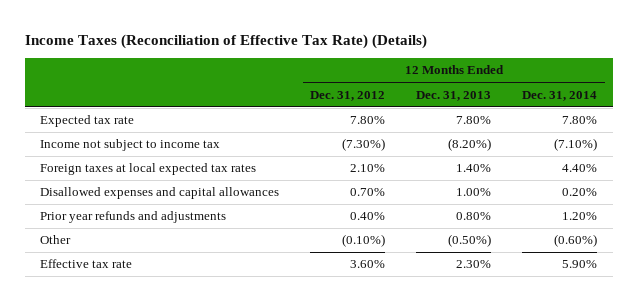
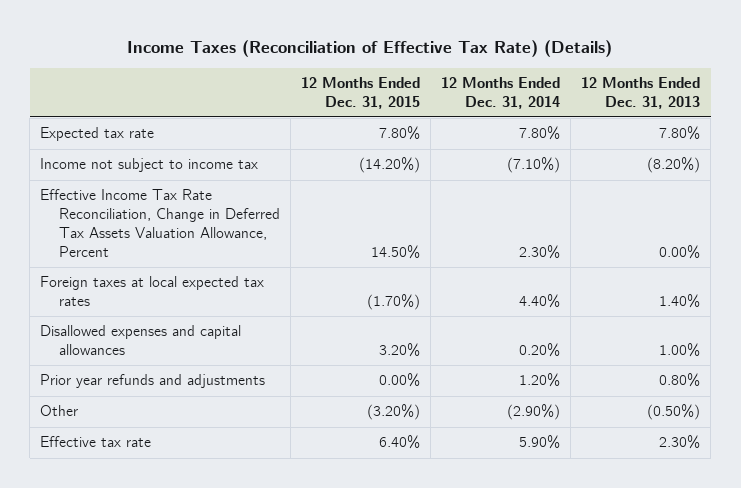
- | 12 Months Ended Dec. 31, 2012 | 12 Months Ended Dec. 31, 2013 | 12 Months Ended Dec. 31, 2014
+ | 12 Months Ended Dec. 31, 2015 | 12 Months Ended Dec. 31, 2014 | 12 Months Ended Dec. 31, 2013
+ Effective Income Tax Rate Reconciliation, Change in Deferred Tax Assets Valuation Allowance, Percent | 14.50% | 2.30% | 0.00%
- Other | (0.10%) | (0.50%) | (0.60%)
+ Other | (3.20%) | (2.90%) | (0.50%)

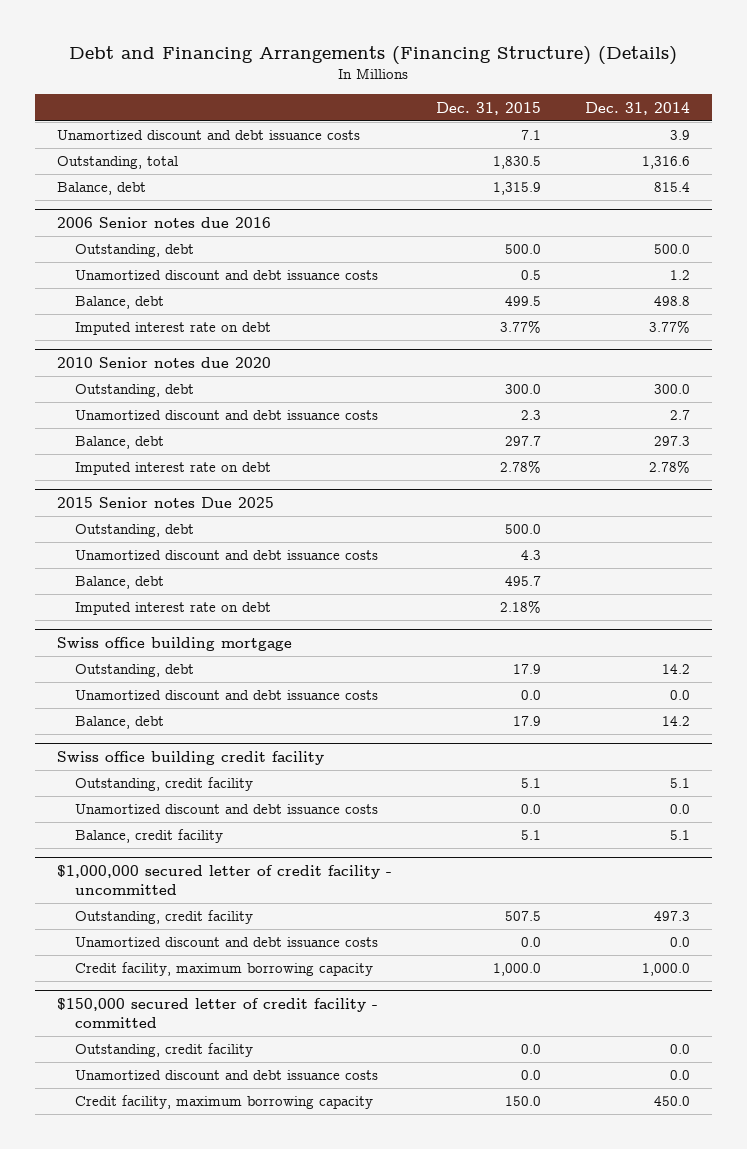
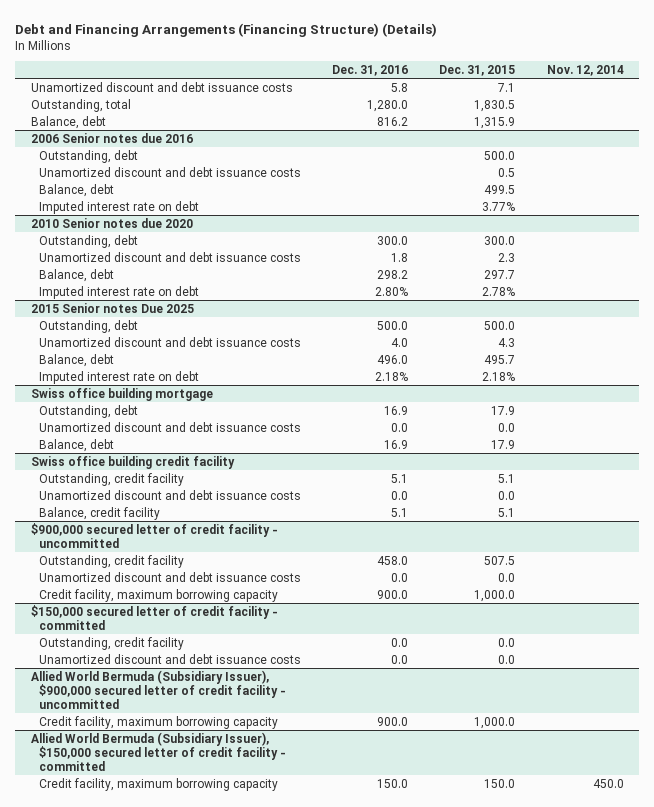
- | Dec. 31, 2015 | Dec. 31, 2014
+ | Dec. 31, 2016 | Dec. 31, 2015 | Nov. 12, 2014
- $1,000,000 secured letter of credit facility - uncommitted
+ $900,000 secured letter of credit facility - uncommitted
+ Allied World Bermuda (Subsidiary Issuer), $900,000 secured letter of credit facility - uncommitted
+ Credit facility, maximum borrowing capacity | 900.0 | 1,000.0 |
+ Allied World Bermuda (Subsidiary Issuer), $150,000 secured letter of credit facility - committed

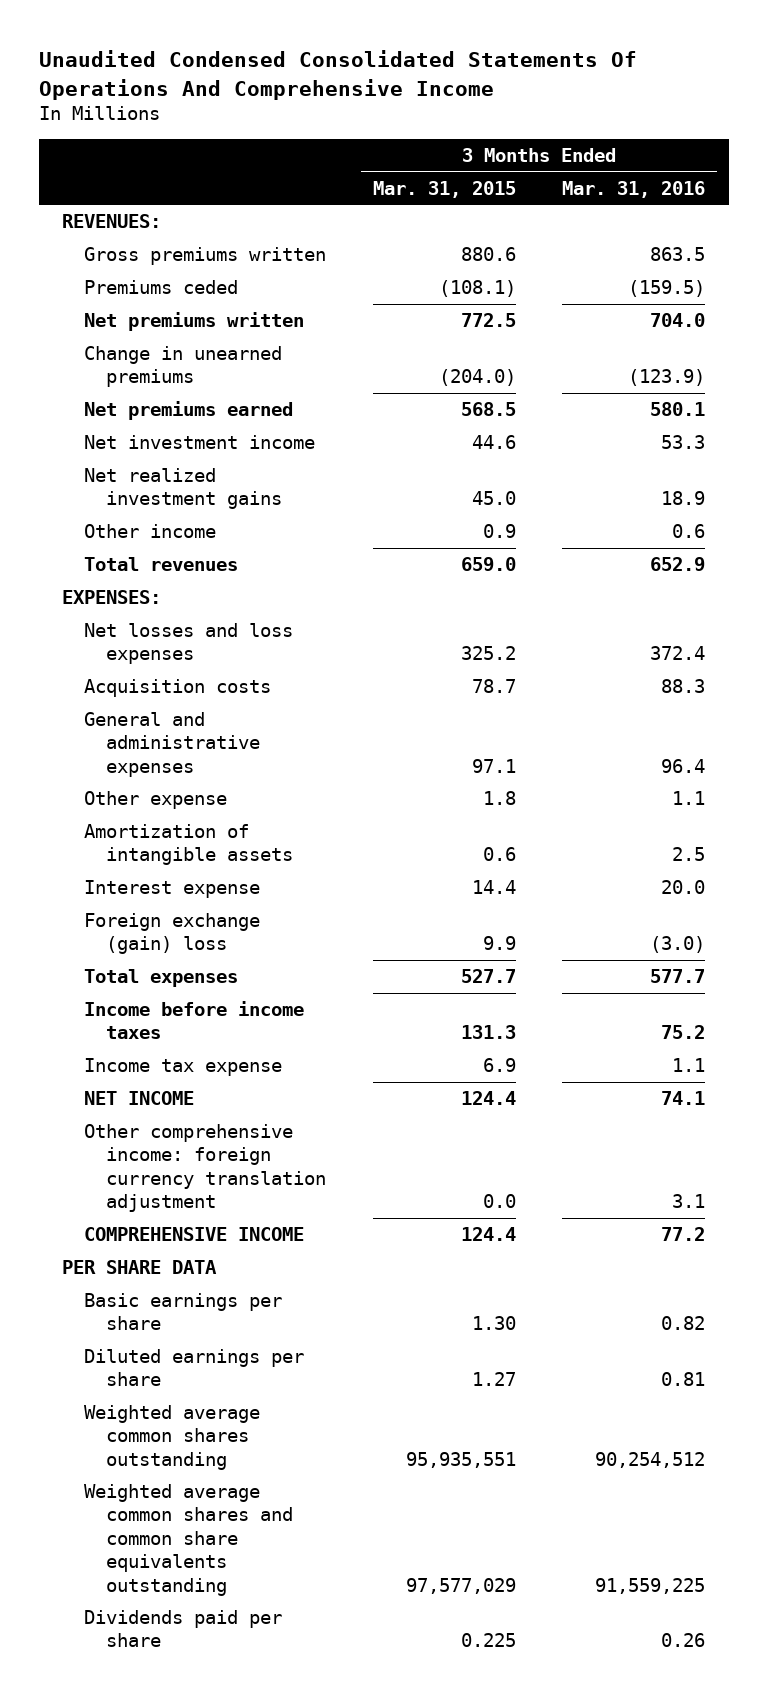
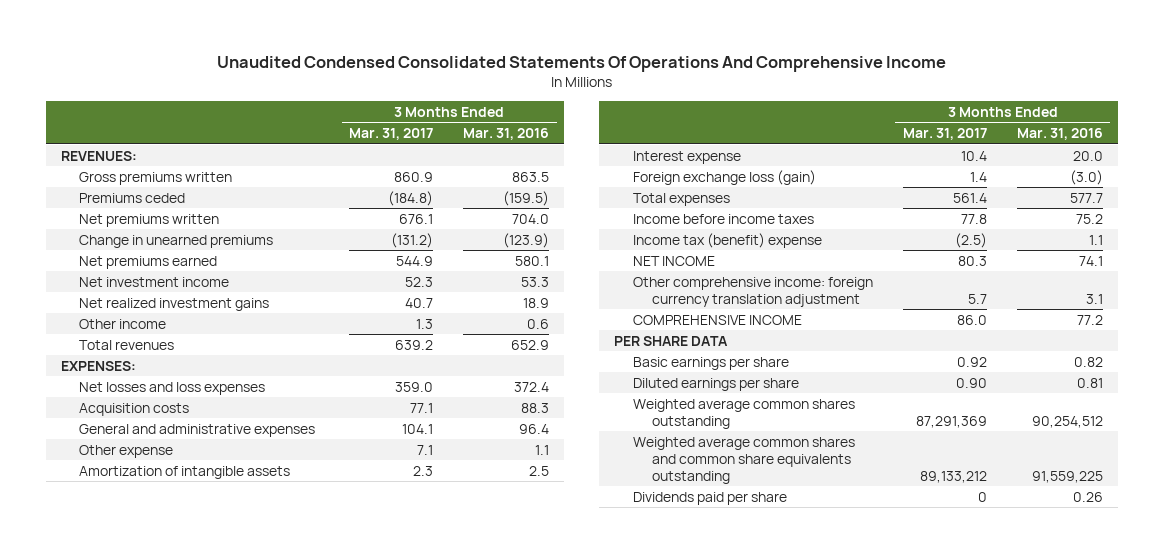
- | 3 Months Ended Mar. 31, 2015 | 3 Months Ended Mar. 31, 2016
+ | 3 Months Ended Mar. 31, 2017 | 3 Months Ended Mar. 31, 2016
- Foreign exchange (gain) loss | 9.9 | (3.0)
+ Foreign exchange loss (gain) | 1.4 | (3.0)
- Income tax expense | 6.9 | 1.1
+ Income tax (benefit) expense | (2.5) | 1.1

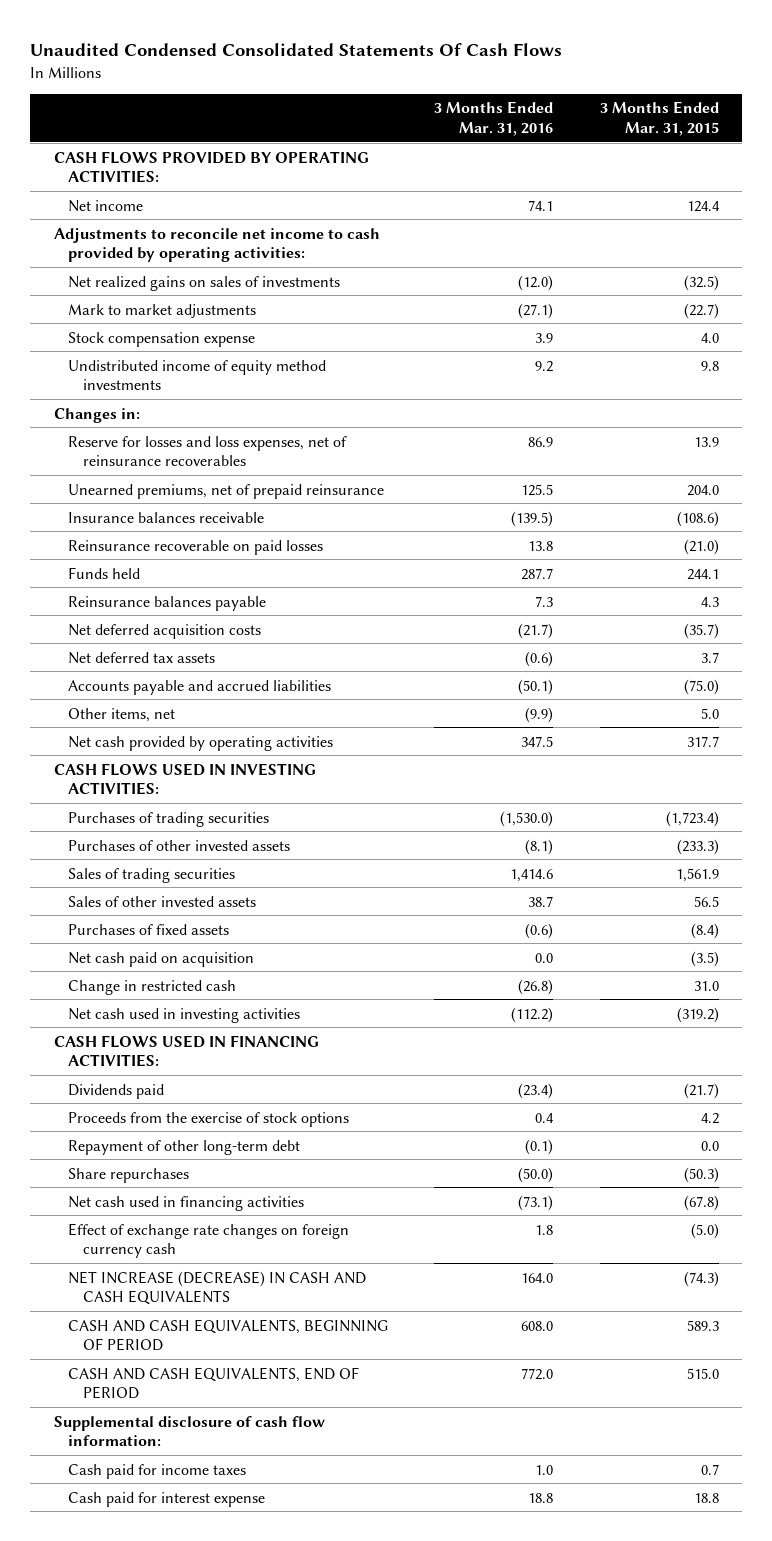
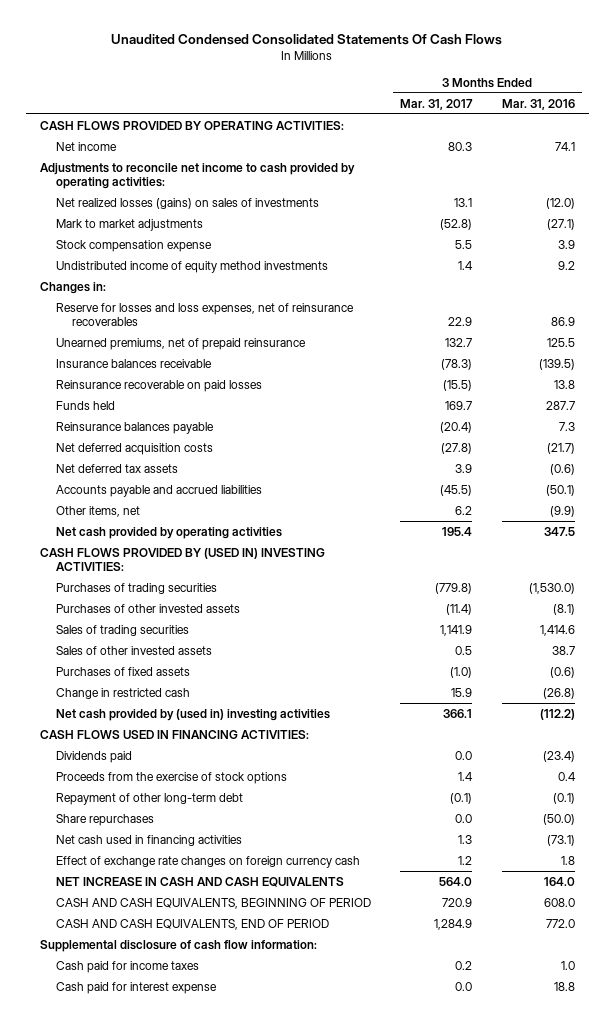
- | 3 Months Ended Mar. 31, 2016 | 3 Months Ended Mar. 31, 2015
+ | 3 Months Ended Mar. 31, 2017 | 3 Months Ended Mar. 31, 2016
- Net realized gains on sales of investments | (12.0) | (32.5)
+ Net realized losses (gains) on sales of investments | 13.1 | (12.0)
- CASH FLOWS USED IN INVESTING ACTIVITIES:
+ CASH FLOWS PROVIDED BY (USED IN) INVESTING ACTIVITIES:
- Net cash paid on acquisition | 0.0 | (3.5)
- Net cash used in investing activities | (112.2) | (319.2)
+ Net cash provided by (used in) investing activities | 366.1 | (112.2)
- NET INCREASE (DECREASE) IN CASH AND CASH EQUIVALENTS | 164.0 | (74.3)
+ NET INCREASE IN CASH AND CASH EQUIVALENTS | 564.0 | 164.0

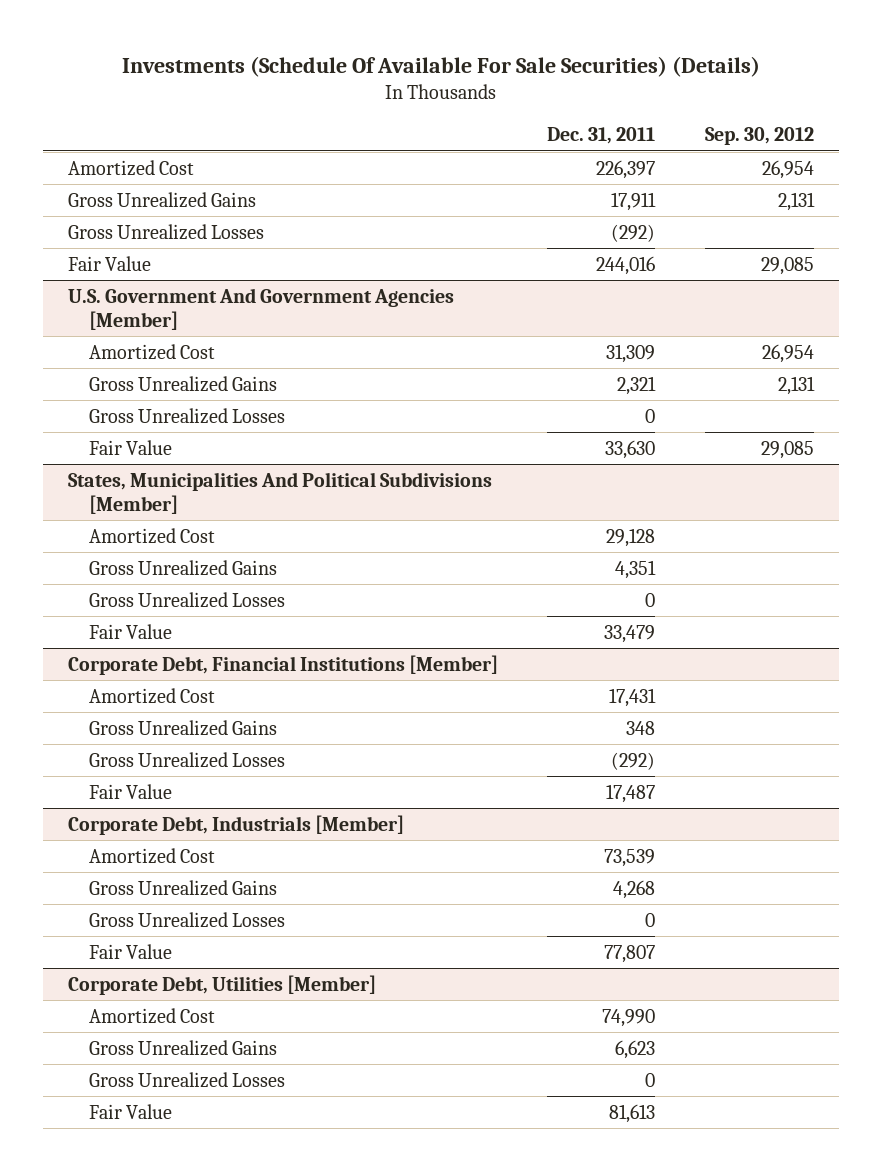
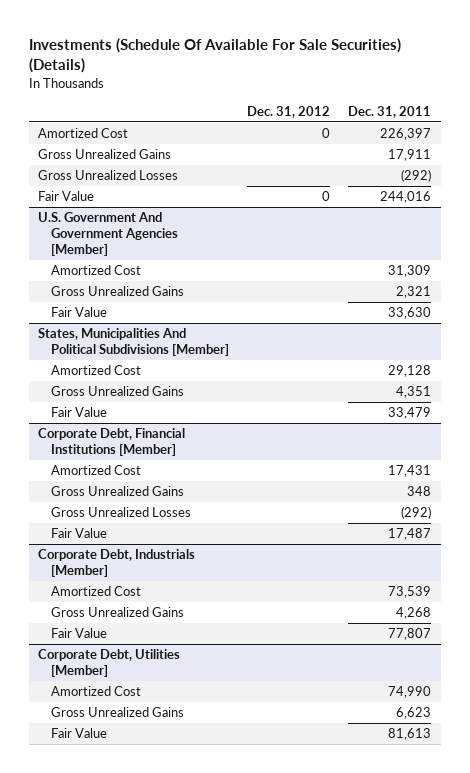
- | Dec. 31, 2011 | Sep. 30, 2012
+ | Dec. 31, 2012 | Dec. 31, 2011
@ U.S. Government And Government Agencies [Member]
- Gross Unrealized Losses | 0 |
@ States, Municipalities And Political Subdivisions [Member]
- Gross Unrealized Losses | 0 |
@ Corporate Debt, Industrials [Member]
- Gross Unrealized Losses | 0 |
@ Corporate Debt, Utilities [Member]
- Gross Unrealized Losses | 0 |

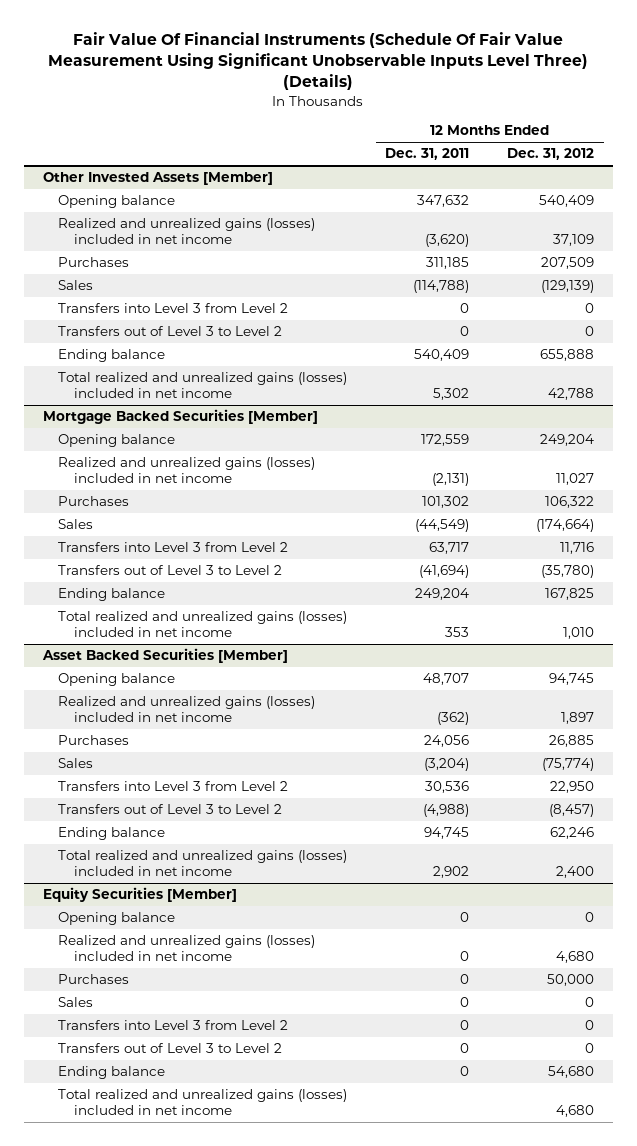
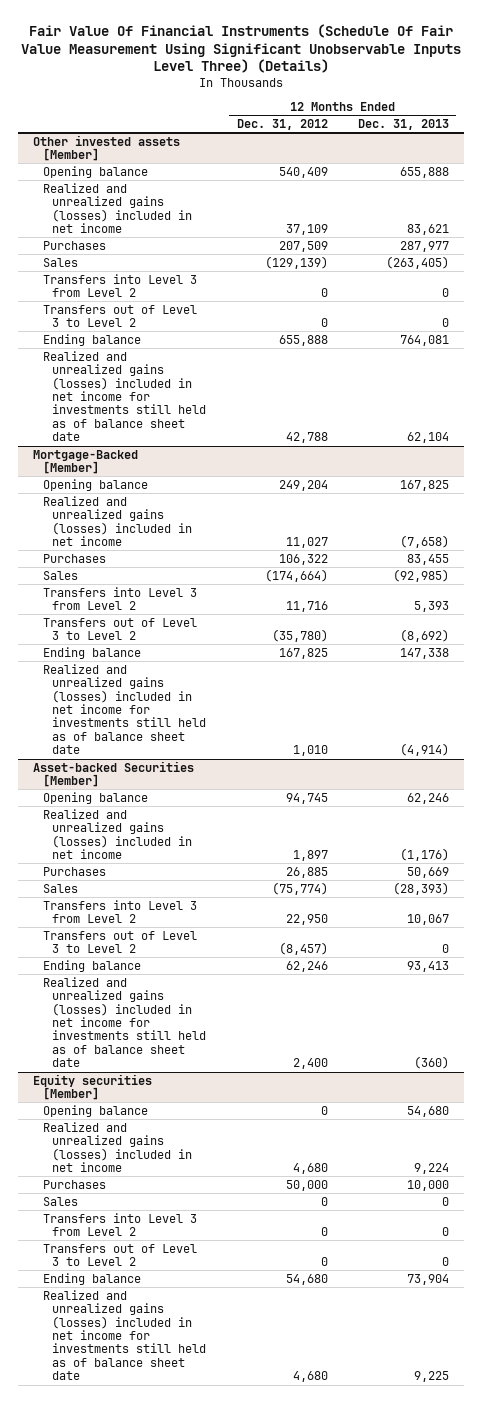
- | 12 Months Ended Dec. 31, 2011 | 12 Months Ended Dec. 31, 2012
+ | 12 Months Ended Dec. 31, 2012 | 12 Months Ended Dec. 31, 2013
- Other Invested Assets [Member]
+ Other invested assets [Member]
- Total realized and unrealized gains (losses) included in net income | 5,302 | 42,788
- Mortgage Backed Securities [Member]
+ Realized and unrealized gains (losses) included in net income for investments still held as of balance sheet date | 42,788 | 62,104
+ Mortgage-Backed [Member]
- Total realized and unrealized gains (losses) included in net income | 353 | 1,010
- Asset Backed Securities [Member]
+ Realized and unrealized gains (losses) included in net income for investments still held as of balance sheet date | 1,010 | (4,914)
+ Asset-backed Securities [Member]
- Total realized and unrealized gains (losses) included in net income | 2,902 | 2,400
- Equity Securities [Member]
+ Realized and unrealized gains (losses) included in net income for investments still held as of balance sheet date | 2,400 | (360)
+ Equity securities [Member]
- Total realized and unrealized gains (losses) included in net income | | 4,680
+ Realized and unrealized gains (losses) included in net income for investments still held as of balance sheet date | 4,680 | 9,225

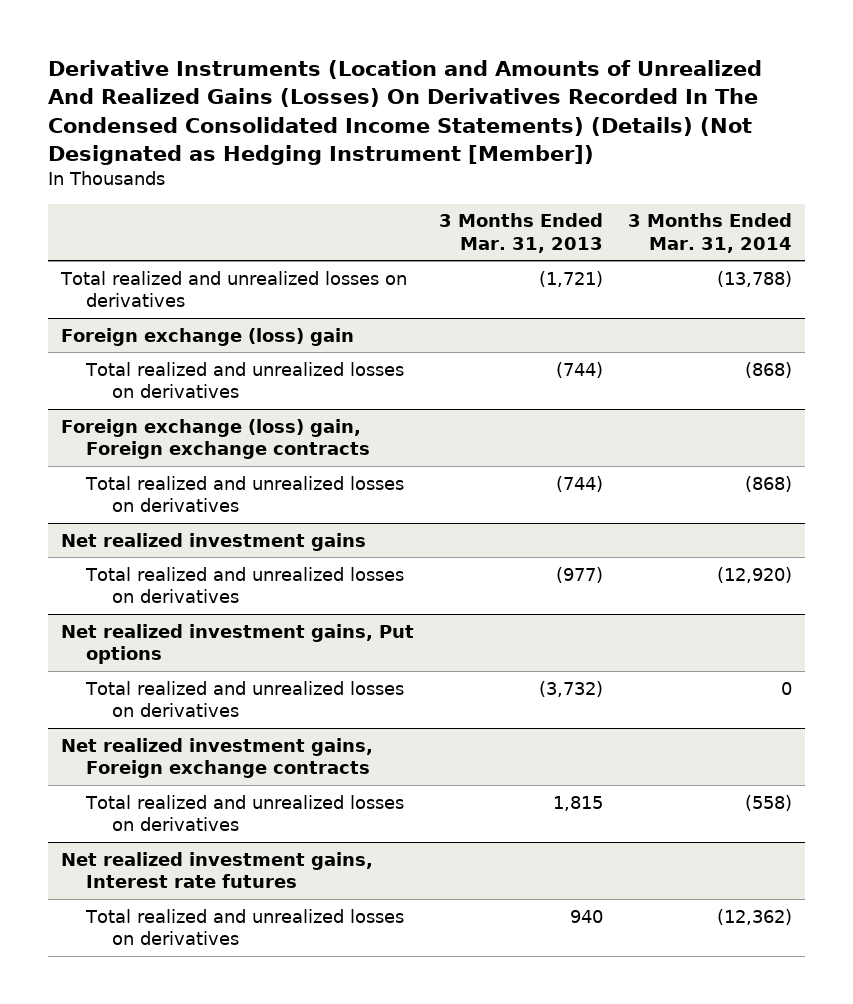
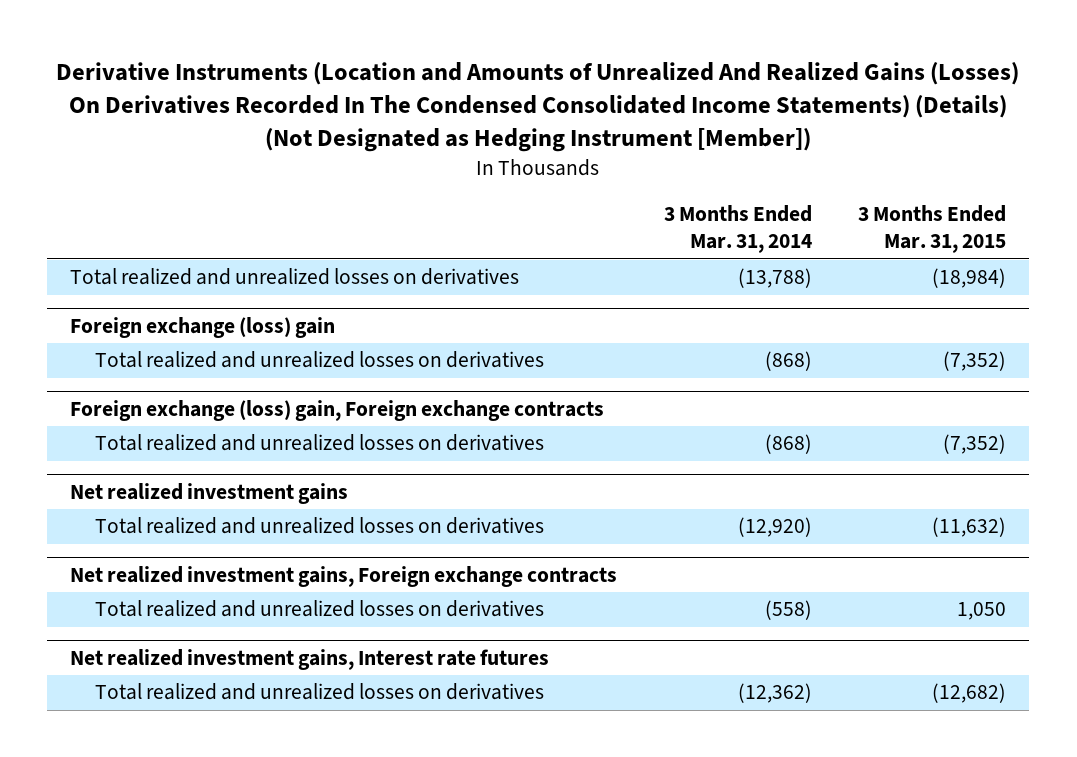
- | 3 Months Ended Mar. 31, 2013 | 3 Months Ended Mar. 31, 2014
+ | 3 Months Ended Mar. 31, 2014 | 3 Months Ended Mar. 31, 2015
- Net realized investment gains, Put options
- Total realized and unrealized losses on derivatives | (3,732) | 0

